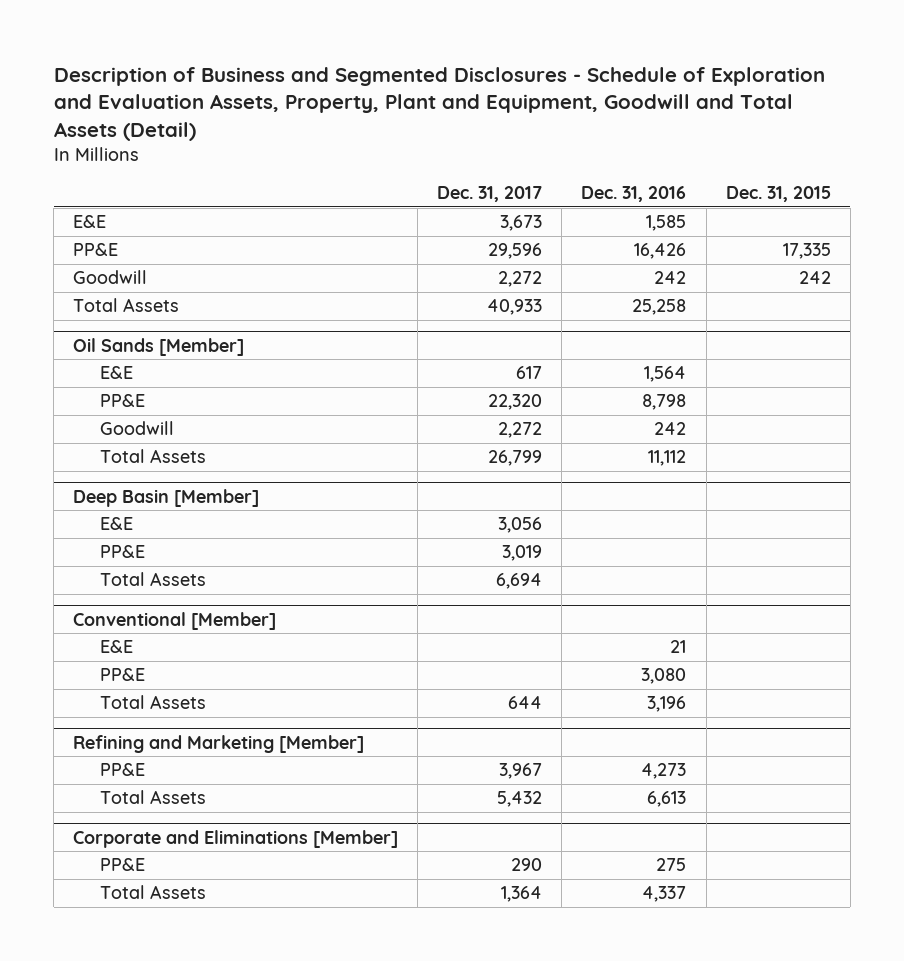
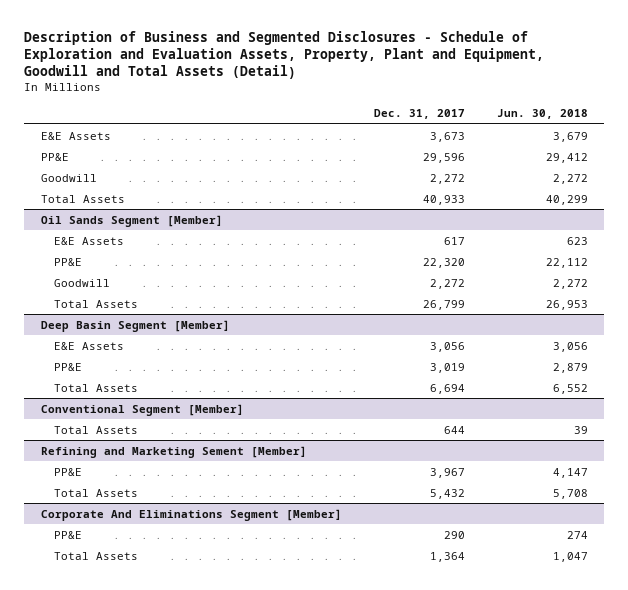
- | Dec. 31, 2017 | Dec. 31, 2016 | Dec. 31, 2015
+ | Dec. 31, 2017 | Jun. 30, 2018
- E&E | 3,673 | 1,585 |
+ E&E Assets | 3,673 | 3,679
- Oil Sands [Member]
- E&E | 617 | 1,564 |
+ Oil Sands Segment [Member]
+ E&E Assets | 617 | 623
- Deep Basin [Member]
- E&E | 3,056 | |
+ Deep Basin Segment [Member]
+ E&E Assets | 3,056 | 3,056
- Conventional [Member]
- E&E | | 21 |
- PP&E | | 3,080 |
+ Conventional Segment [Member]
- Refining and Marketing [Member]
+ Refining and Marketing Sement [Member]
- Corporate and Eliminations [Member]
+ Corporate And Eliminations Segment [Member]

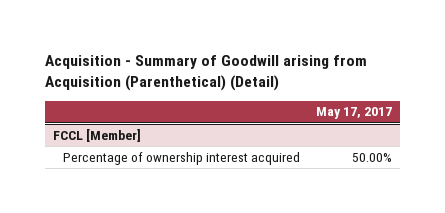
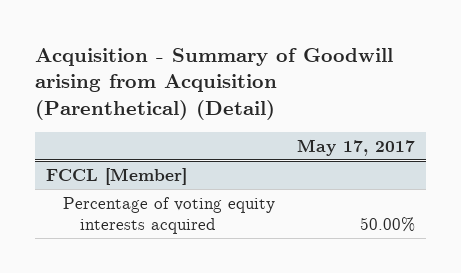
@ FCCL [Member]
- Percentage of ownership interest acquired | 50.00%
+ Percentage of voting equity interests acquired | 50.00%

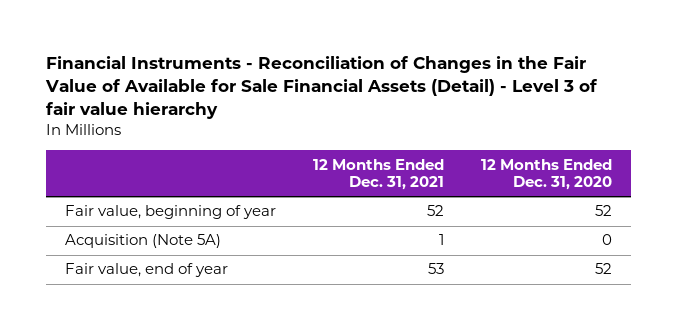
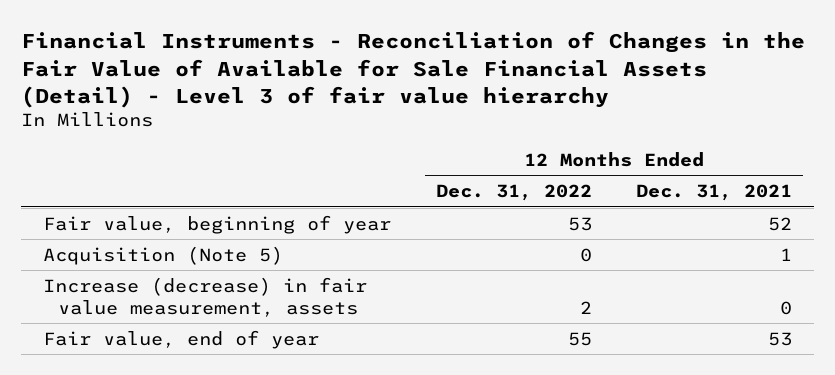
- | 12 Months Ended Dec. 31, 2021 | 12 Months Ended Dec. 31, 2020
+ | 12 Months Ended Dec. 31, 2022 | 12 Months Ended Dec. 31, 2021
- Acquisition (Note 5A) | 1 | 0
+ Acquisition (Note 5) | 0 | 1
+ Increase (decrease) in fair value measurement, assets | 2 | 0

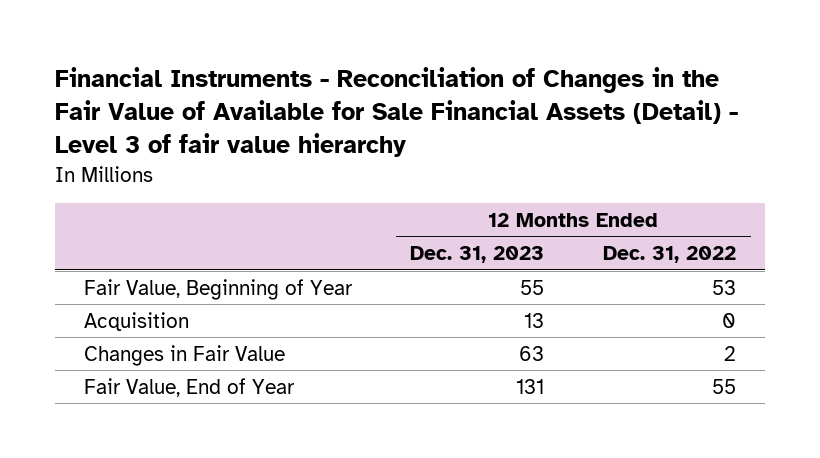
- | 12 Months Ended Dec. 31, 2022 | 12 Months Ended Dec. 31, 2021
+ | 12 Months Ended Dec. 31, 2023 | 12 Months Ended Dec. 31, 2022
- Fair value, beginning of year | 53 | 52
- Acquisition (Note 5) | 0 | 1
- Increase (decrease) in fair value measurement, assets | 2 | 0
- Fair value, end of year | 55 | 53
+ Fair Value, Beginning of Year | 55 | 53
+ Acquisition | 13 | 0
+ Changes in Fair Value | 63 | 2
+ Fair Value, End of Year | 131 | 55

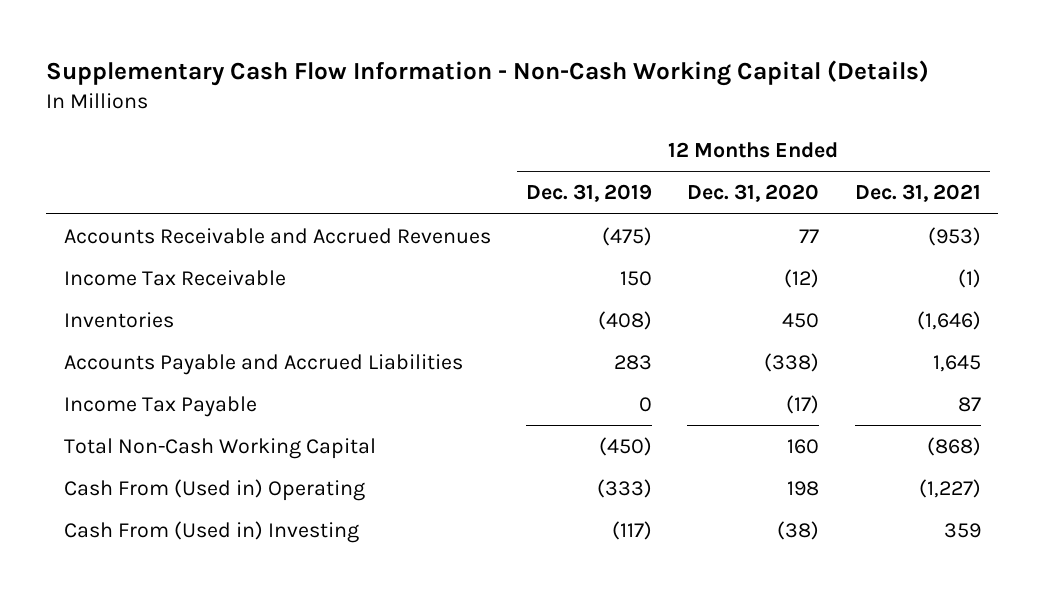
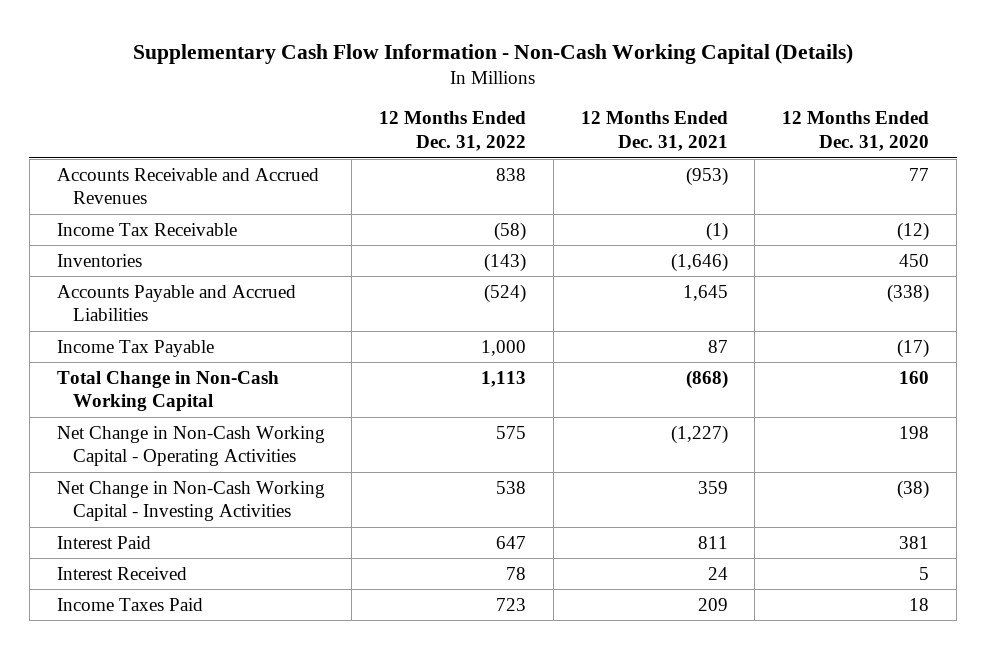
- | 12 Months Ended Dec. 31, 2019 | 12 Months Ended Dec. 31, 2020 | 12 Months Ended Dec. 31, 2021
+ | 12 Months Ended Dec. 31, 2022 | 12 Months Ended Dec. 31, 2021 | 12 Months Ended Dec. 31, 2020
- Total Non-Cash Working Capital | (450) | 160 | (868)
- Cash From (Used in) Operating | (333) | 198 | (1,227)
- Cash From (Used in) Investing | (117) | (38) | 359
+ Total Change in Non-Cash Working Capital | 1,113 | (868) | 160
+ Net Change in Non-Cash Working Capital - Operating Activities | 575 | (1,227) | 198
+ Net Change in Non-Cash Working Capital - Investing Activities | 538 | 359 | (38)
+ Interest Paid | 647 | 811 | 381
+ Interest Received | 78 | 24 | 5
+ Income Taxes Paid | 723 | 209 | 18

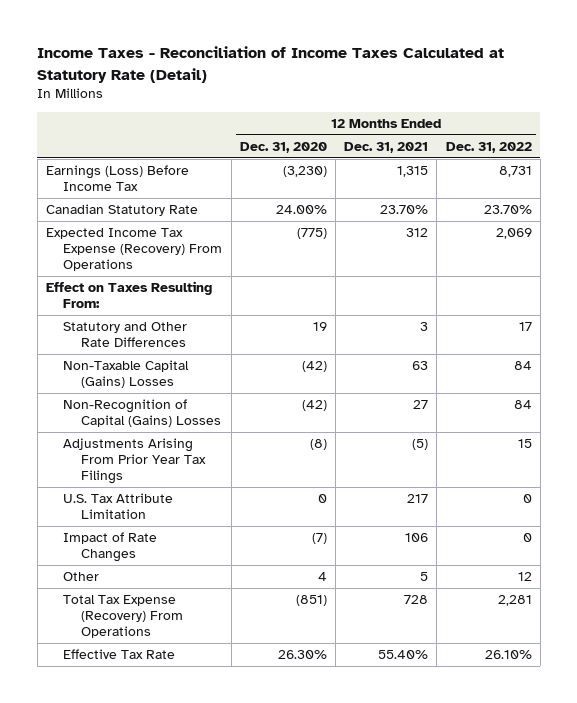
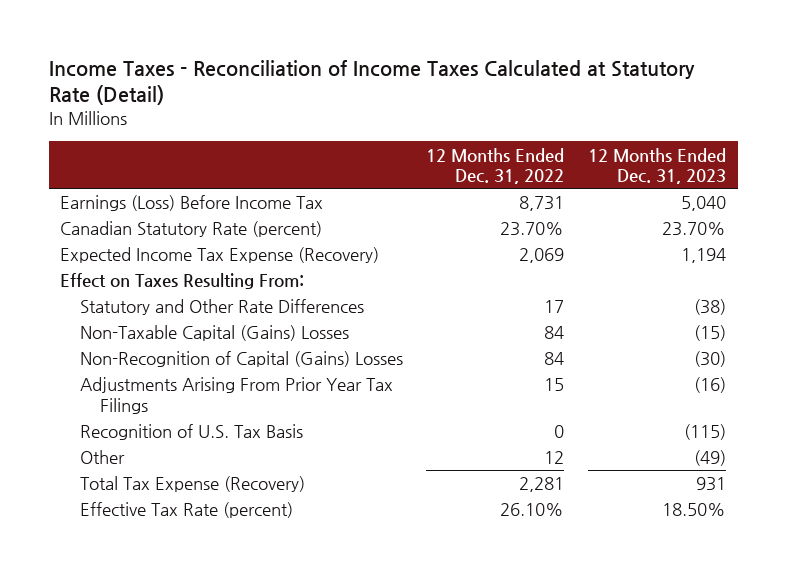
- | 12 Months Ended Dec. 31, 2020 | 12 Months Ended Dec. 31, 2021 | 12 Months Ended Dec. 31, 2022
+ | 12 Months Ended Dec. 31, 2022 | 12 Months Ended Dec. 31, 2023
- Canadian Statutory Rate | 24.00% | 23.70% | 23.70%
- Expected Income Tax Expense (Recovery) From Operations | (775) | 312 | 2,069
+ Canadian Statutory Rate (percent) | 23.70% | 23.70%
+ Expected Income Tax Expense (Recovery) | 2,069 | 1,194
- U.S. Tax Attribute Limitation | 0 | 217 | 0
- Impact of Rate Changes | (7) | 106 | 0
+ Recognition of U.S. Tax Basis | 0 | (115)
- Total Tax Expense (Recovery) From Operations | (851) | 728 | 2,281
- Effective Tax Rate | 26.30% | 55.40% | 26.10%
+ Total Tax Expense (Recovery) | 2,281 | 931
+ Effective Tax Rate (percent) | 26.10% | 18.50%

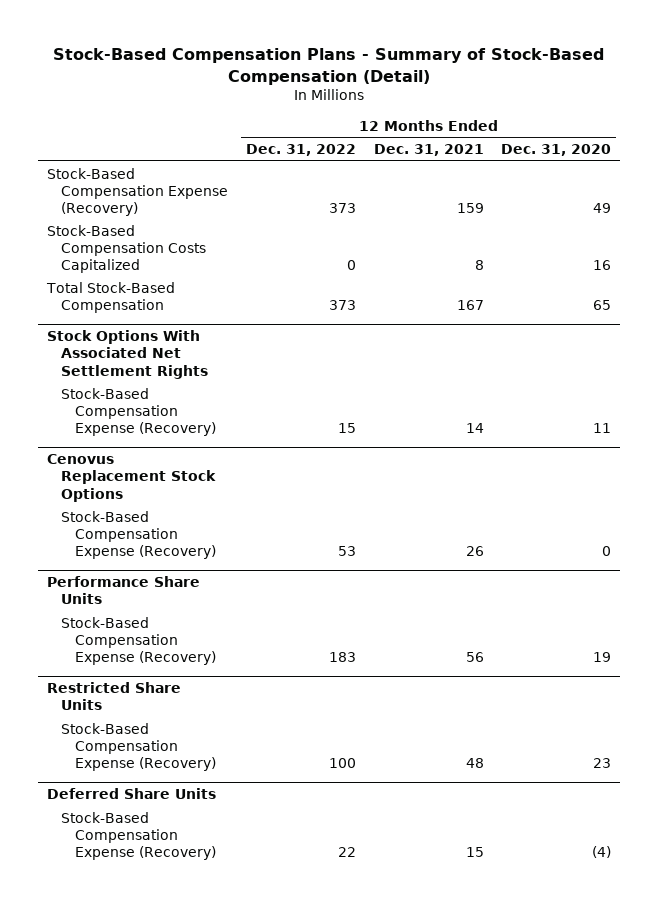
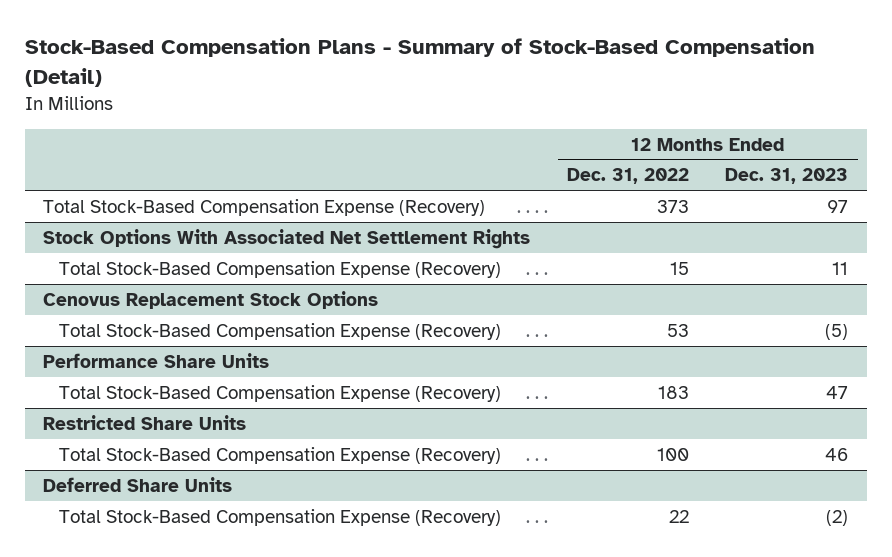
- | 12 Months Ended Dec. 31, 2022 | 12 Months Ended Dec. 31, 2021 | 12 Months Ended Dec. 31, 2020
+ | 12 Months Ended Dec. 31, 2022 | 12 Months Ended Dec. 31, 2023
- Stock-Based Compensation Expense (Recovery) | 373 | 159 | 49
- Stock-Based Compensation Costs Capitalized | 0 | 8 | 16
- Total Stock-Based Compensation | 373 | 167 | 65
+ Total Stock-Based Compensation Expense (Recovery) | 373 | 97
@ Stock Options With Associated Net Settlement Rights
- Stock-Based Compensation Expense (Recovery) | 15 | 14 | 11
+ Total Stock-Based Compensation Expense (Recovery) | 15 | 11
@ Cenovus Replacement Stock Options
- Stock-Based Compensation Expense (Recovery) | 53 | 26 | 0
+ Total Stock-Based Compensation Expense (Recovery) | 53 | (5)
@ Performance Share Units
- Stock-Based Compensation Expense (Recovery) | 183 | 56 | 19
+ Total Stock-Based Compensation Expense (Recovery) | 183 | 47
@ Restricted Share Units
- Stock-Based Compensation Expense (Recovery) | 100 | 48 | 23
+ Total Stock-Based Compensation Expense (Recovery) | 100 | 46
@ Deferred Share Units
- Stock-Based Compensation Expense (Recovery) | 22 | 15 | (4)
+ Total Stock-Based Compensation Expense (Recovery) | 22 | (2)

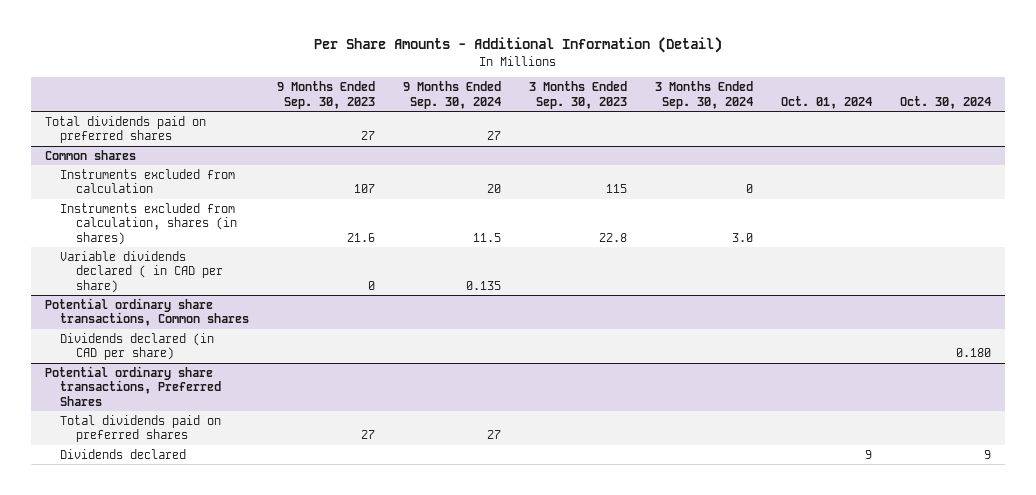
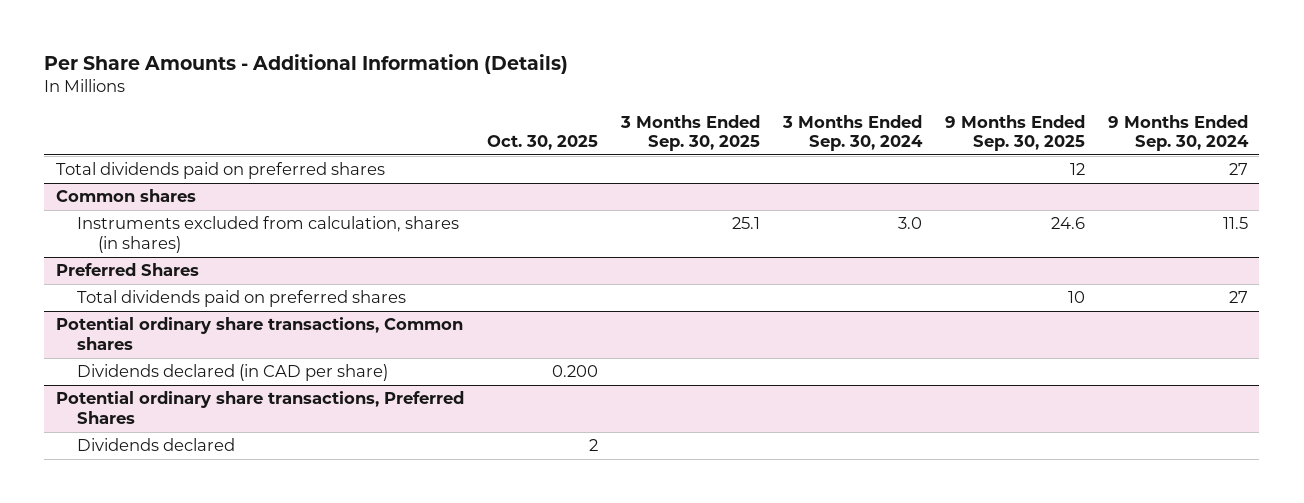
- Per Share Amounts - Additional Information (Detail)
+ Per Share Amounts - Additional Information (Details)
- | 9 Months Ended Sep. 30, 2023 | 9 Months Ended Sep. 30, 2024 | 3 Months Ended Sep. 30, 2023 | 3 Months Ended Sep. 30, 2024 | Oct. 01, 2024 | Oct. 30, 2024
+ | Oct. 30, 2025 | 3 Months Ended Sep. 30, 2025 | 3 Months Ended Sep. 30, 2024 | 9 Months Ended Sep. 30, 2025 | 9 Months Ended Sep. 30, 2024
@ Common shares
- Instruments excluded from calculation | 107 | 20 | 115 | 0 | |
- Variable dividends declared ( in CAD per share) | 0 | 0.135 | | | |
+ Preferred Shares
+ Total dividends paid on preferred shares | | | | 10 | 27
@ Potential ordinary share transactions, Preferred Shares
- Total dividends paid on preferred shares | 27 | 27 | | | |

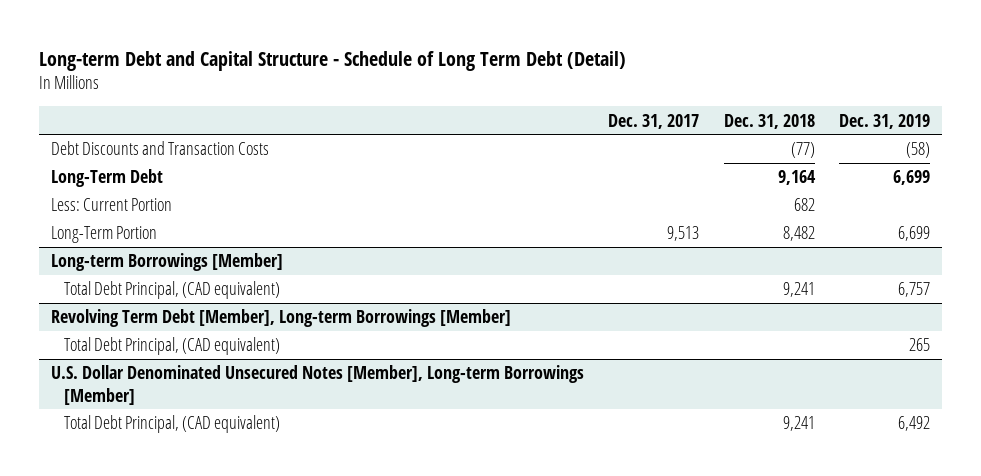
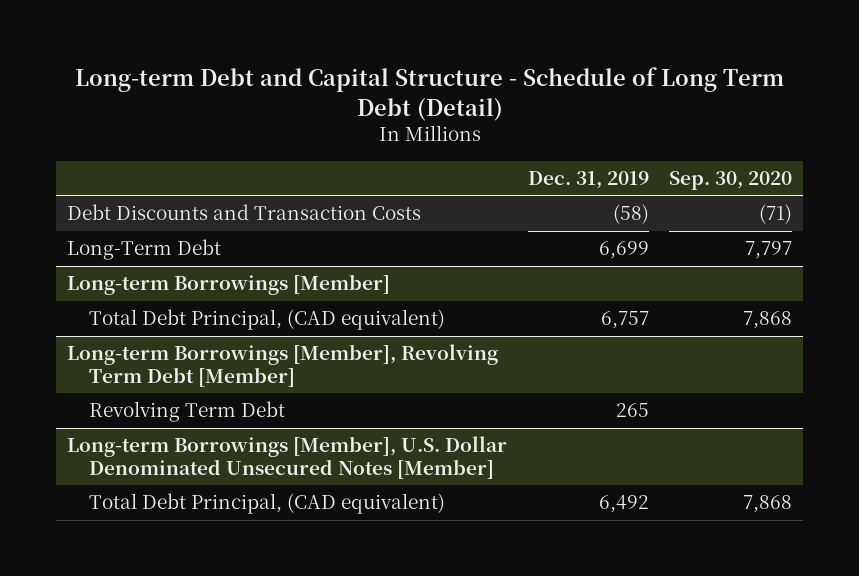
- | Dec. 31, 2017 | Dec. 31, 2018 | Dec. 31, 2019
+ | Dec. 31, 2019 | Sep. 30, 2020
- Less: Current Portion | | 682 |
- Long-Term Portion | 9,513 | 8,482 | 6,699
- Revolving Term Debt [Member], Long-term Borrowings [Member]
- Total Debt Principal, (CAD equivalent) | | | 265
- U.S. Dollar Denominated Unsecured Notes [Member], Long-term Borrowings [Member]
+ Long-term Borrowings [Member], Revolving Term Debt [Member]
+ Revolving Term Debt | 265 |
+ Long-term Borrowings [Member], U.S. Dollar Denominated Unsecured Notes [Member]

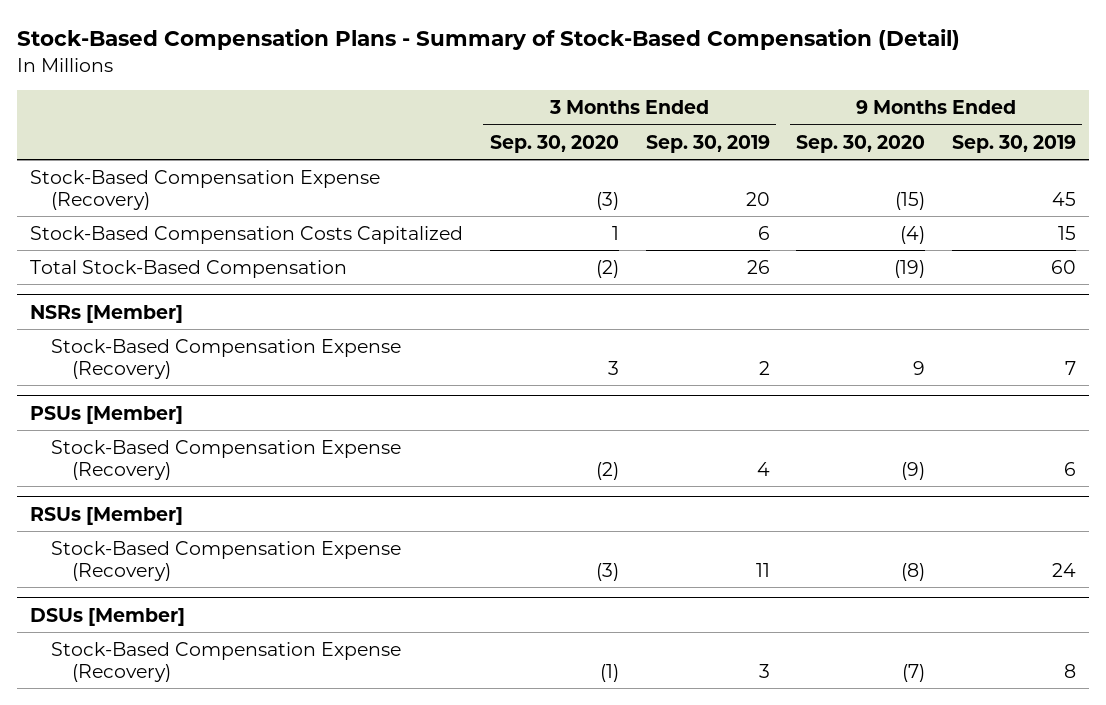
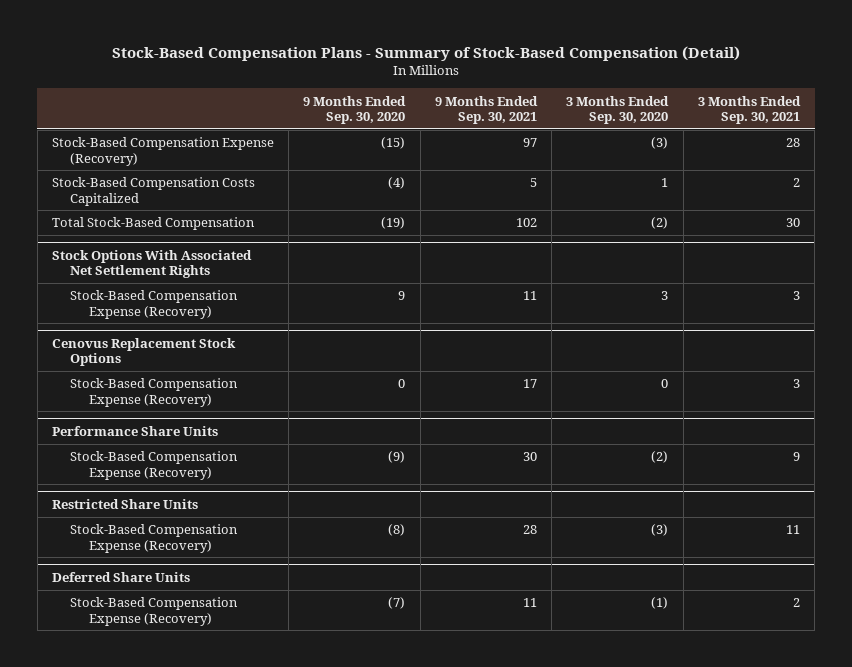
- | 3 Months Ended Sep. 30, 2020 | 3 Months Ended Sep. 30, 2019 | 9 Months Ended Sep. 30, 2020 | 9 Months Ended Sep. 30, 2019
+ | 9 Months Ended Sep. 30, 2020 | 9 Months Ended Sep. 30, 2021 | 3 Months Ended Sep. 30, 2020 | 3 Months Ended Sep. 30, 2021
- NSRs [Member]
+ Stock Options With Associated Net Settlement Rights
- PSUs [Member]
+ Cenovus Replacement Stock Options
+ Stock-Based Compensation Expense (Recovery) | 0 | 17 | 0 | 3
+ Performance Share Units
- RSUs [Member]
+ Restricted Share Units
- DSUs [Member]
+ Deferred Share Units

